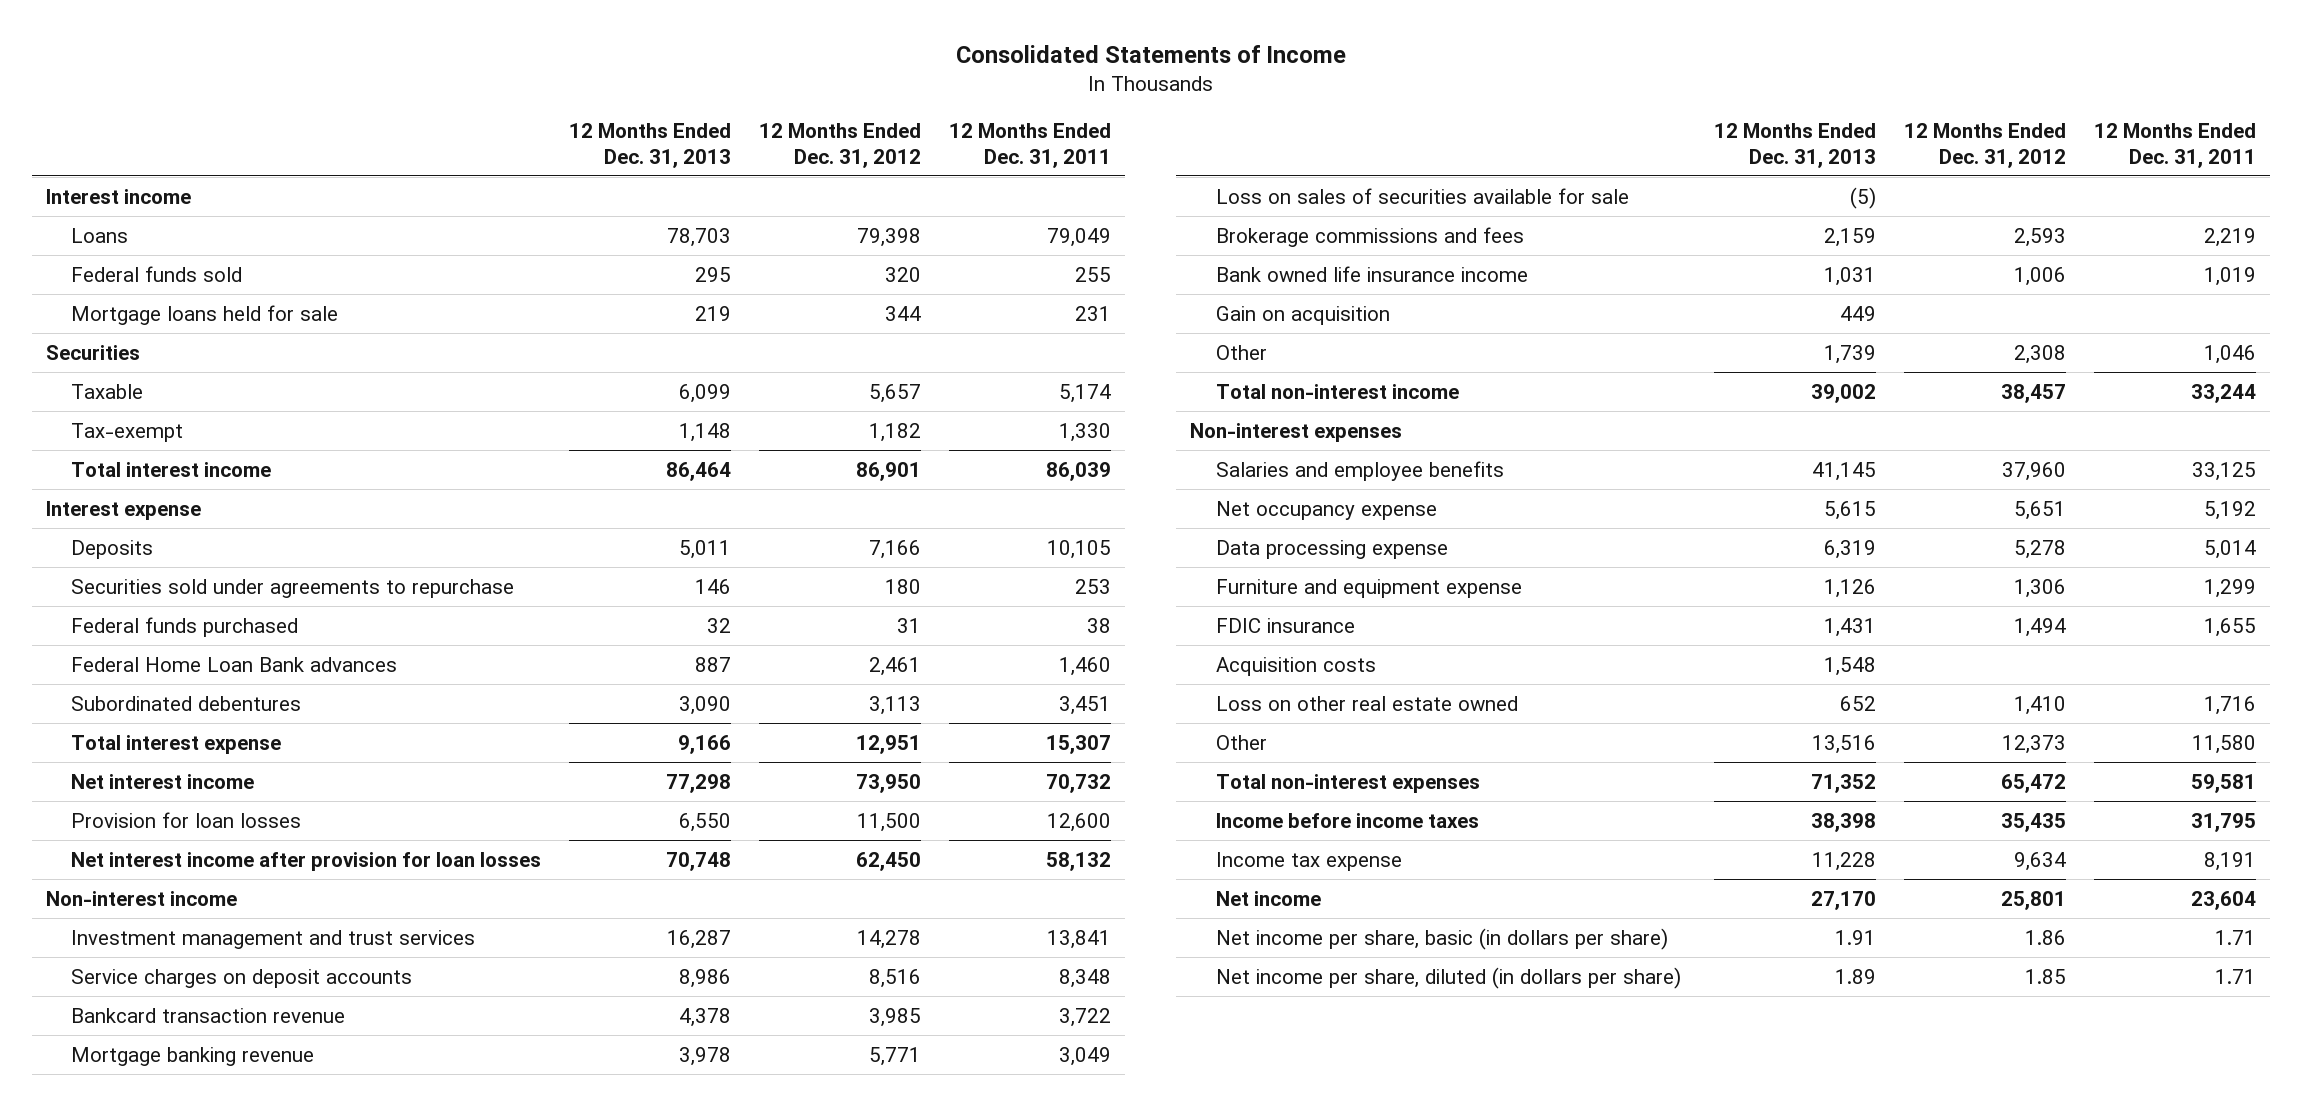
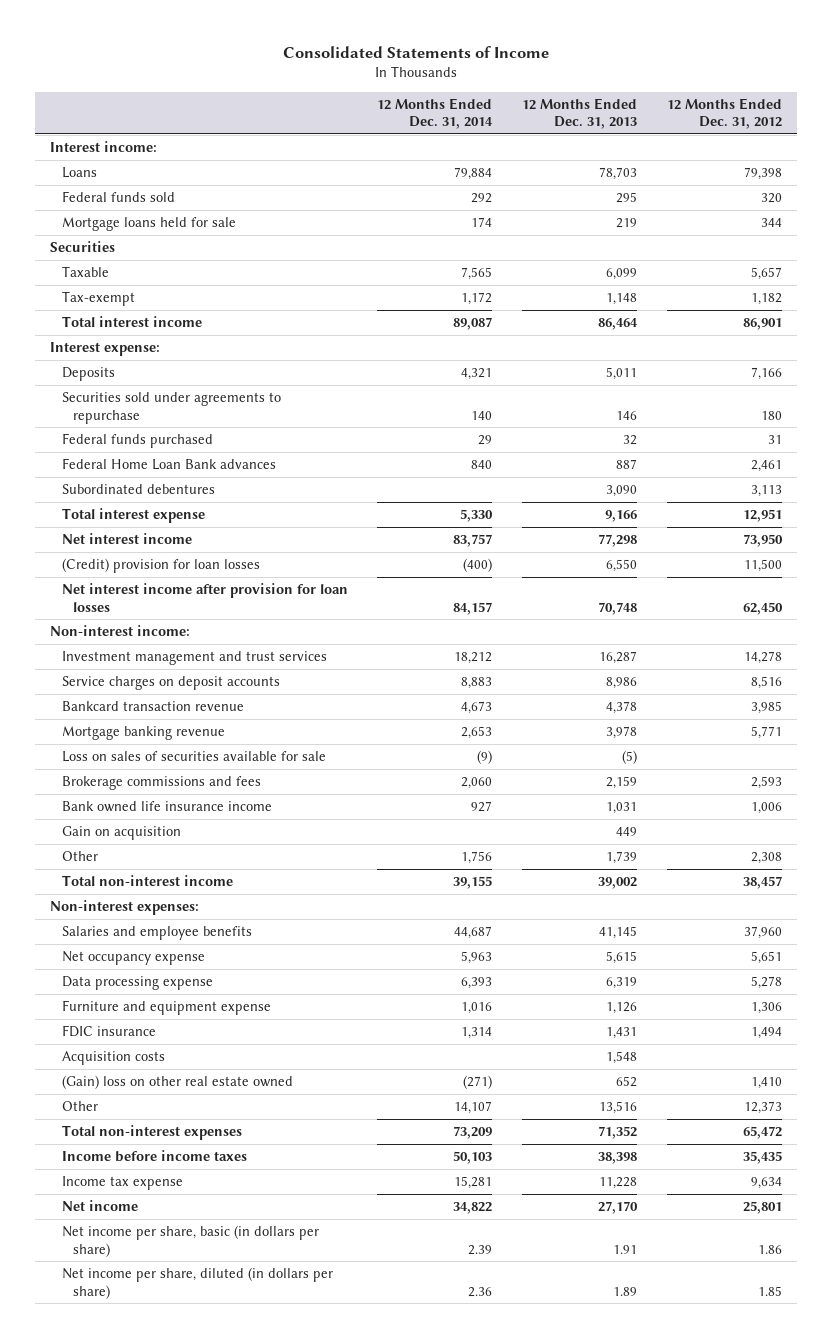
- | 12 Months Ended Dec. 31, 2013 | 12 Months Ended Dec. 31, 2012 | 12 Months Ended Dec. 31, 2011
+ | 12 Months Ended Dec. 31, 2014 | 12 Months Ended Dec. 31, 2013 | 12 Months Ended Dec. 31, 2012
- Interest income
+ Interest income:
- Interest expense
+ Interest expense:
- Provision for loan losses | 6,550 | 11,500 | 12,600
+ (Credit) provision for loan losses | (400) | 6,550 | 11,500
- Non-interest income
+ Non-interest income:
- Non-interest expenses
+ Non-interest expenses:
- Loss on other real estate owned | 652 | 1,410 | 1,716
+ (Gain) loss on other real estate owned | (271) | 652 | 1,410

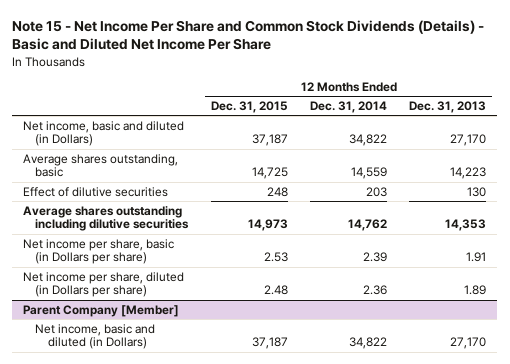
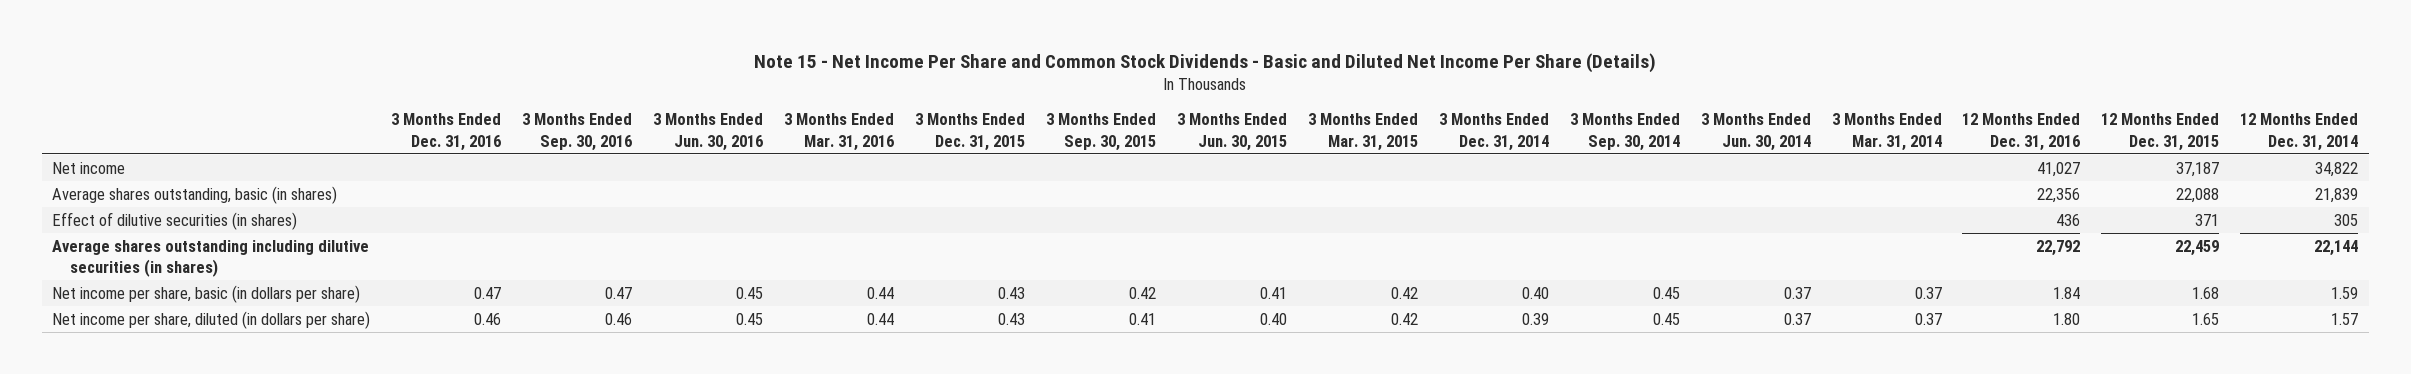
- Note 15 - Net Income Per Share and Common Stock Dividends (Details) - Basic and Diluted Net Income Per Share
+ Note 15 - Net Income Per Share and Common Stock Dividends - Basic and Diluted Net Income Per Share (Details)
- | 12 Months Ended Dec. 31, 2015 | 12 Months Ended Dec. 31, 2014 | 12 Months Ended Dec. 31, 2013
+ | 3 Months Ended Dec. 31, 2016 | 3 Months Ended Sep. 30, 2016 | 3 Months Ended Jun. 30, 2016 | 3 Months Ended Mar. 31, 2016 | 3 Months Ended Dec. 31, 2015 | 3 Months Ended Sep. 30, 2015 | 3 Months Ended Jun. 30, 2015 | 3 Months Ended Mar. 31, 2015 | 3 Months Ended Dec. 31, 2014 | 3 Months Ended Sep. 30, 2014 | 3 Months Ended Jun. 30, 2014 | 3 Months Ended Mar. 31, 2014 | 12 Months Ended Dec. 31, 2016 | 12 Months Ended Dec. 31, 2015 | 12 Months Ended Dec. 31, 2014
- Net income, basic and diluted (in Dollars) | 37,187 | 34,822 | 27,170
- Average shares outstanding, basic | 14,725 | 14,559 | 14,223
- Effect of dilutive securities | 248 | 203 | 130
- Average shares outstanding including dilutive securities | 14,973 | 14,762 | 14,353
- Net income per share, basic (in Dollars per share) | 2.53 | 2.39 | 1.91
- Net income per share, diluted (in Dollars per share) | 2.48 | 2.36 | 1.89
- Parent Company [Member]
- Net income, basic and diluted (in Dollars) | 37,187 | 34,822 | 27,170
+ Net income | | | | | | | | | | | | | 41,027 | 37,187 | 34,822
+ Average shares outstanding, basic (in shares) | | | | | | | | | | | | | 22,356 | 22,088 | 21,839
+ Effect of dilutive securities (in shares) | | | | | | | | | | | | | 436 | 371 | 305
+ Average shares outstanding including dilutive securities (in shares) | | | | | | | | | | | | | 22,792 | 22,459 | 22,144
+ Net income per share, basic (in dollars per share) | 0.47 | 0.47 | 0.45 | 0.44 | 0.43 | 0.42 | 0.41 | 0.42 | 0.40 | 0.45 | 0.37 | 0.37 | 1.84 | 1.68 | 1.59
+ Net income per share, diluted (in dollars per share) | 0.46 | 0.46 | 0.45 | 0.44 | 0.43 | 0.41 | 0.40 | 0.42 | 0.39 | 0.45 | 0.37 | 0.37 | 1.80 | 1.65 | 1.57

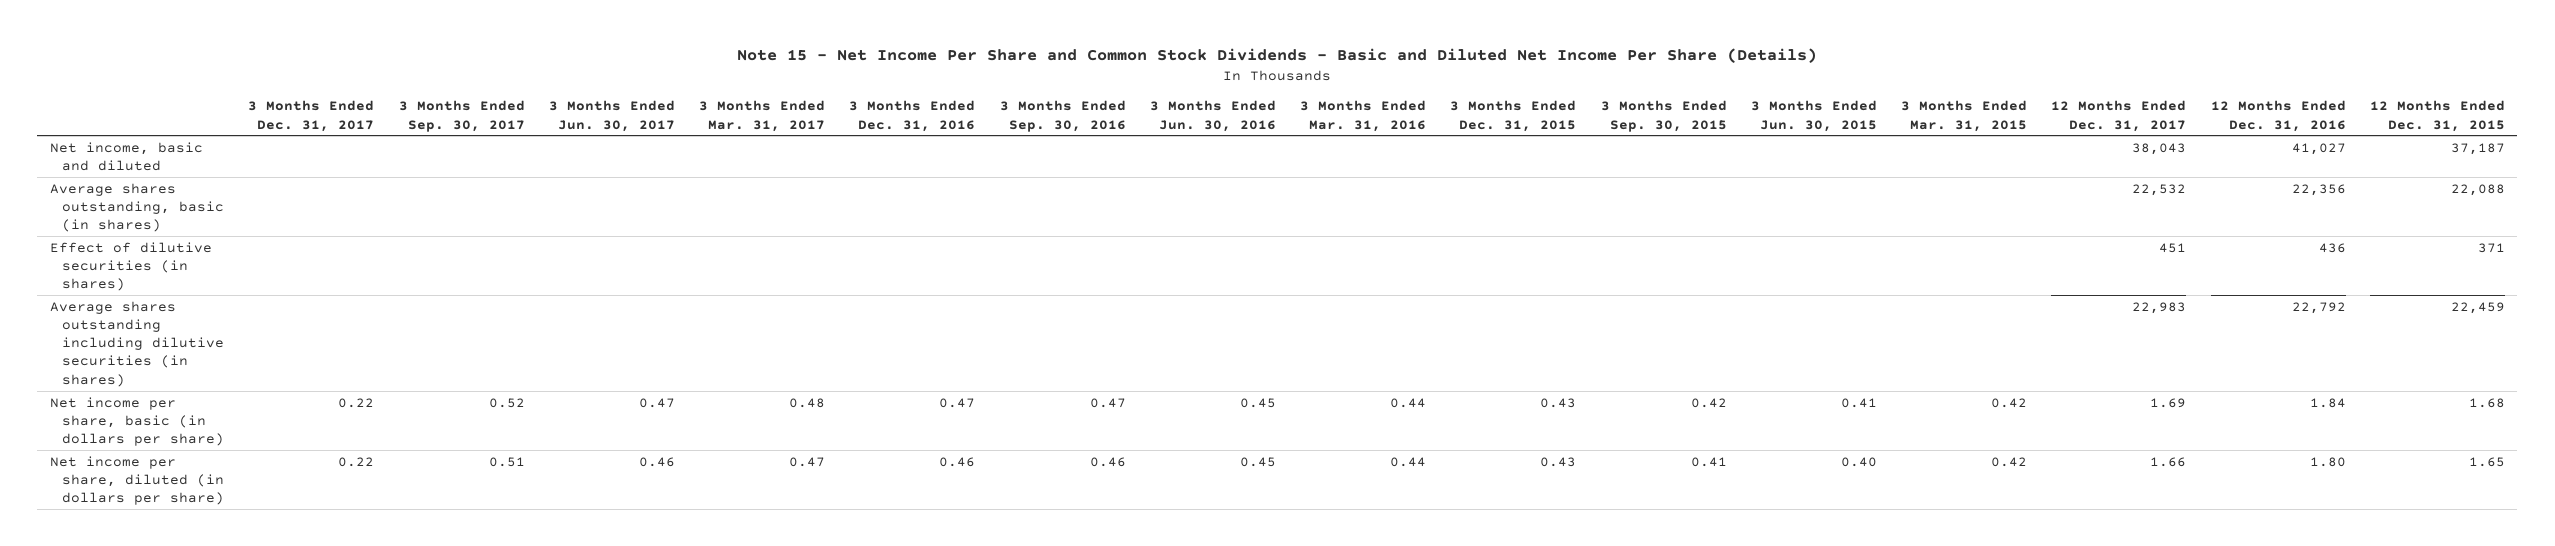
- | 3 Months Ended Dec. 31, 2016 | 3 Months Ended Sep. 30, 2016 | 3 Months Ended Jun. 30, 2016 | 3 Months Ended Mar. 31, 2016 | 3 Months Ended Dec. 31, 2015 | 3 Months Ended Sep. 30, 2015 | 3 Months Ended Jun. 30, 2015 | 3 Months Ended Mar. 31, 2015 | 3 Months Ended Dec. 31, 2014 | 3 Months Ended Sep. 30, 2014 | 3 Months Ended Jun. 30, 2014 | 3 Months Ended Mar. 31, 2014 | 12 Months Ended Dec. 31, 2016 | 12 Months Ended Dec. 31, 2015 | 12 Months Ended Dec. 31, 2014
+ | 3 Months Ended Dec. 31, 2017 | 3 Months Ended Sep. 30, 2017 | 3 Months Ended Jun. 30, 2017 | 3 Months Ended Mar. 31, 2017 | 3 Months Ended Dec. 31, 2016 | 3 Months Ended Sep. 30, 2016 | 3 Months Ended Jun. 30, 2016 | 3 Months Ended Mar. 31, 2016 | 3 Months Ended Dec. 31, 2015 | 3 Months Ended Sep. 30, 2015 | 3 Months Ended Jun. 30, 2015 | 3 Months Ended Mar. 31, 2015 | 12 Months Ended Dec. 31, 2017 | 12 Months Ended Dec. 31, 2016 | 12 Months Ended Dec. 31, 2015
- Net income | | | | | | | | | | | | | 41,027 | 37,187 | 34,822
+ Net income, basic and diluted | | | | | | | | | | | | | 38,043 | 41,027 | 37,187

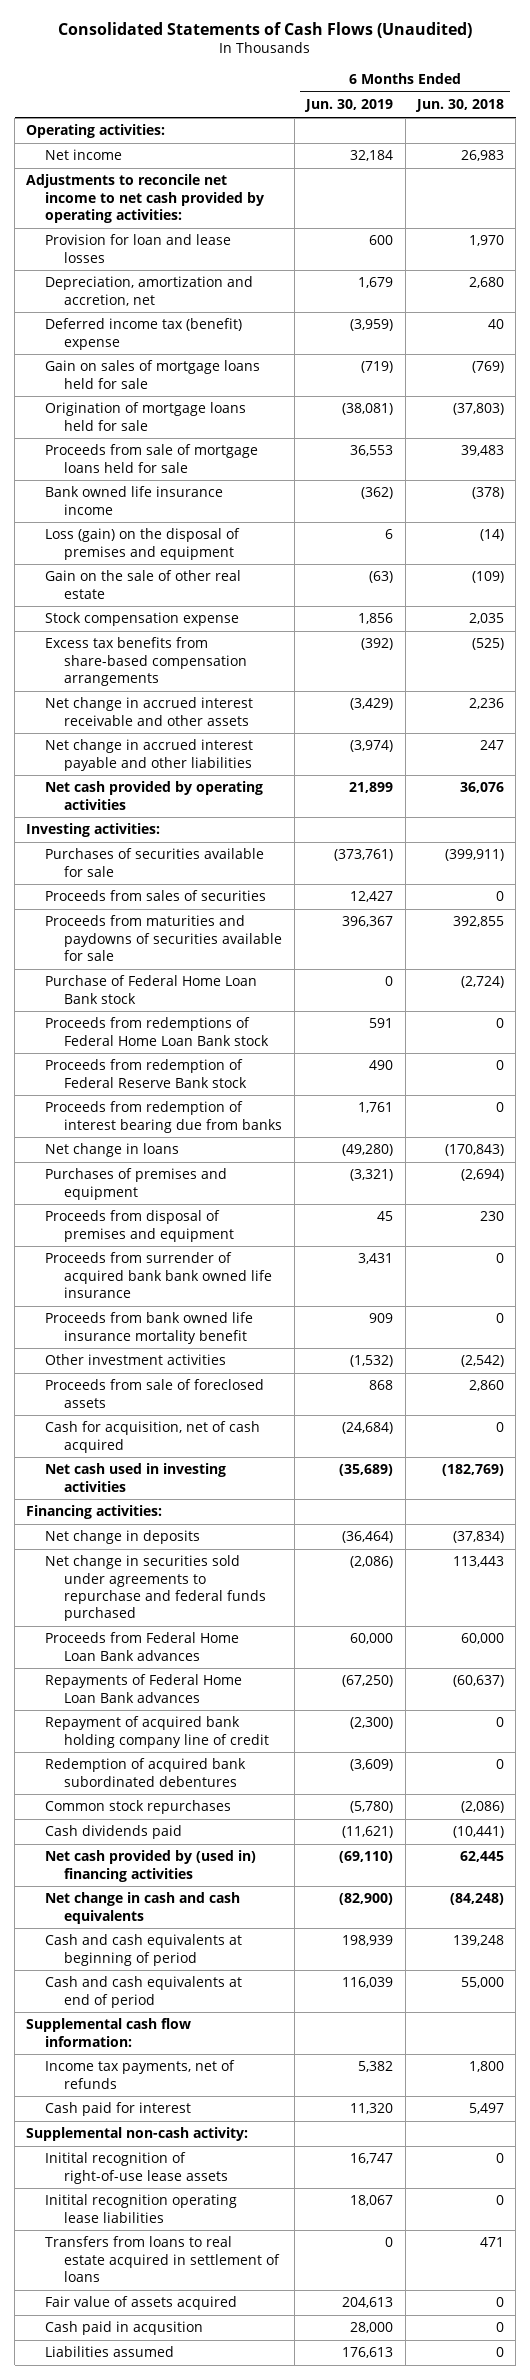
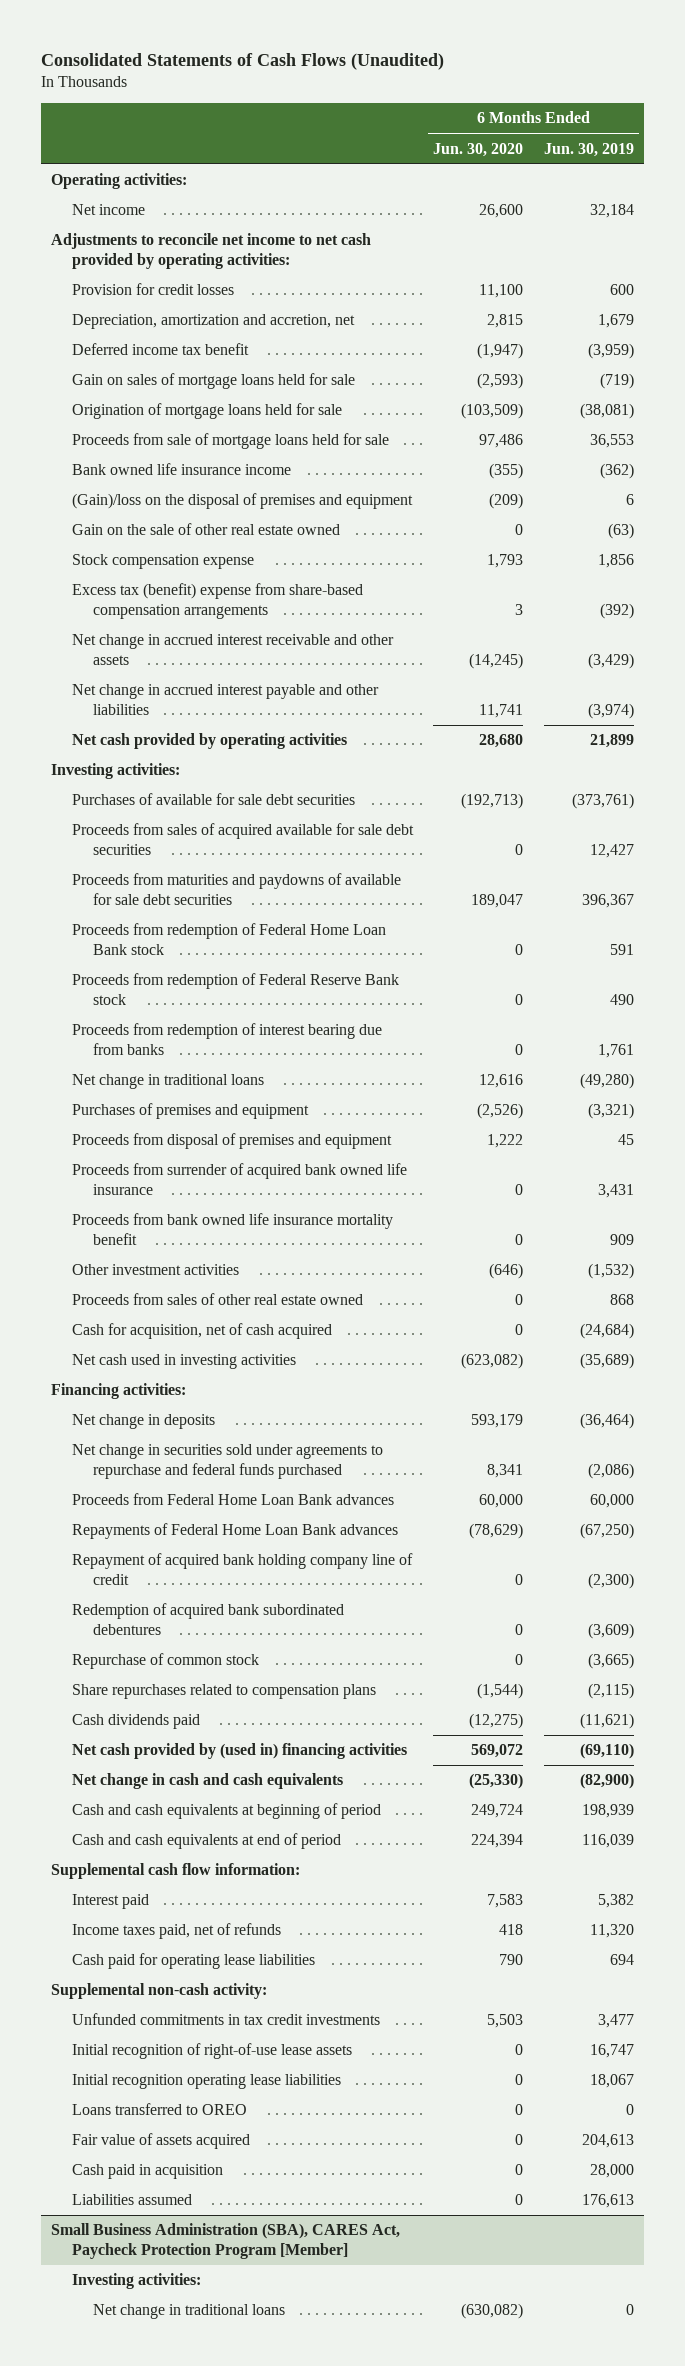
- | 6 Months Ended Jun. 30, 2019 | 6 Months Ended Jun. 30, 2018
+ | 6 Months Ended Jun. 30, 2020 | 6 Months Ended Jun. 30, 2019
- Provision for loan and lease losses | 600 | 1,970
+ Provision for credit losses | 11,100 | 600
- Deferred income tax (benefit) expense | (3,959) | 40
+ Deferred income tax benefit | (1,947) | (3,959)
- Loss (gain) on the disposal of premises and equipment | 6 | (14)
- Gain on the sale of other real estate | (63) | (109)
+ (Gain)/loss on the disposal of premises and equipment | (209) | 6
+ Gain on the sale of other real estate owned | 0 | (63)
- Excess tax benefits from share-based compensation arrangements | (392) | (525)
+ Excess tax (benefit) expense from share-based compensation arrangements | 3 | (392)
- Purchases of securities available for sale | (373,761) | (399,911)
- Proceeds from sales of securities | 12,427 | 0
- Proceeds from maturities and paydowns of securities available for sale | 396,367 | 392,855
- Purchase of Federal Home Loan Bank stock | 0 | (2,724)
- Proceeds from redemptions of Federal Home Loan Bank stock | 591 | 0
+ Purchases of available for sale debt securities | (192,713) | (373,761)
+ Proceeds from sales of acquired available for sale debt securities | 0 | 12,427
+ Proceeds from maturities and paydowns of available for sale debt securities | 189,047 | 396,367
+ Proceeds from redemption of Federal Home Loan Bank stock | 0 | 591
- Net change in loans | (49,280) | (170,843)
+ Net change in traditional loans | 12,616 | (49,280)
- Proceeds from surrender of acquired bank bank owned life insurance | 3,431 | 0
+ Proceeds from surrender of acquired bank owned life insurance | 0 | 3,431
- Proceeds from sale of foreclosed assets | 868 | 2,860
+ Proceeds from sales of other real estate owned | 0 | 868
- Common stock repurchases | (5,780) | (2,086)
+ Repurchase of common stock | 0 | (3,665)
+ Share repurchases related to compensation plans | (1,544) | (2,115)
- Income tax payments, net of refunds | 5,382 | 1,800
- Cash paid for interest | 11,320 | 5,497
+ Interest paid | 7,583 | 5,382
+ Income taxes paid, net of refunds | 418 | 11,320
+ Cash paid for operating lease liabilities | 790 | 694
- Initital recognition of right-of-use lease assets | 16,747 | 0
- Initital recognition operating lease liabilities | 18,067 | 0
- Transfers from loans to real estate acquired in settlement of loans | 0 | 471
+ Unfunded commitments in tax credit investments | 5,503 | 3,477
+ Initial recognition of right-of-use lease assets | 0 | 16,747
+ Initial recognition operating lease liabilities | 0 | 18,067
+ Loans transferred to OREO | 0 | 0
- Cash paid in acqusition | 28,000 | 0
+ Cash paid in acquisition | 0 | 28,000
+ Small Business Administration (SBA), CARES Act, Paycheck Protection Program [Member]
+ Investing activities:
+ Net change in traditional loans | (630,082) | 0

